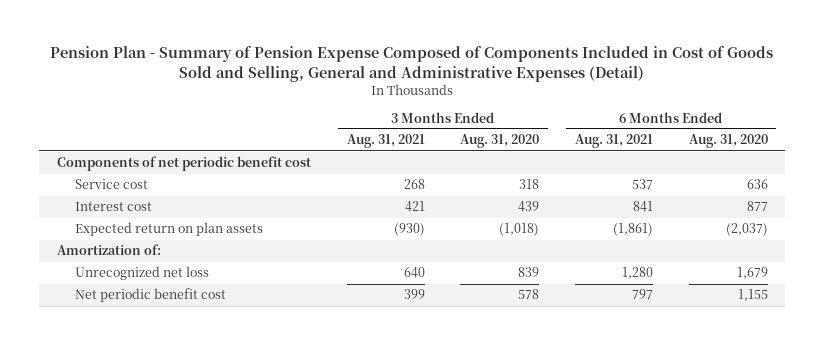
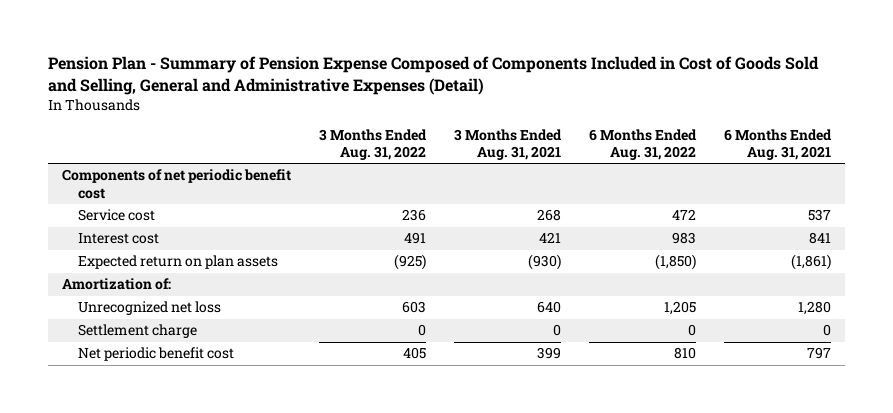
- | 3 Months Ended Aug. 31, 2021 | 3 Months Ended Aug. 31, 2020 | 6 Months Ended Aug. 31, 2021 | 6 Months Ended Aug. 31, 2020
+ | 3 Months Ended Aug. 31, 2022 | 3 Months Ended Aug. 31, 2021 | 6 Months Ended Aug. 31, 2022 | 6 Months Ended Aug. 31, 2021
+ Settlement charge | 0 | 0 | 0 | 0

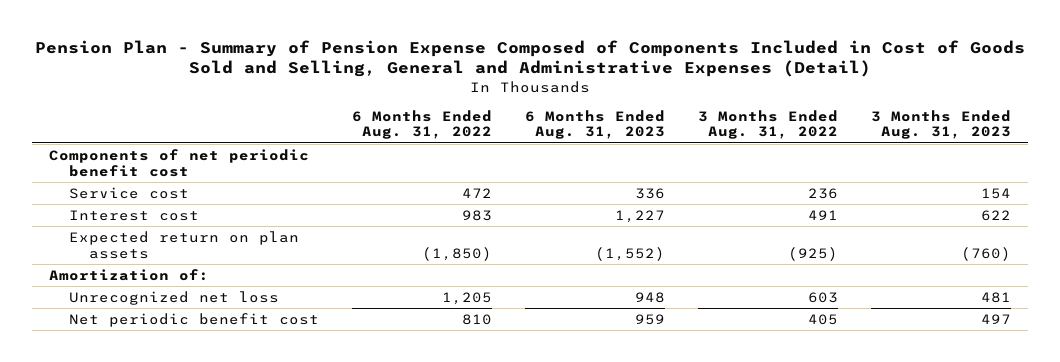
- | 3 Months Ended Aug. 31, 2022 | 3 Months Ended Aug. 31, 2021 | 6 Months Ended Aug. 31, 2022 | 6 Months Ended Aug. 31, 2021
+ | 6 Months Ended Aug. 31, 2022 | 6 Months Ended Aug. 31, 2023 | 3 Months Ended Aug. 31, 2022 | 3 Months Ended Aug. 31, 2023
- Settlement charge | 0 | 0 | 0 | 0

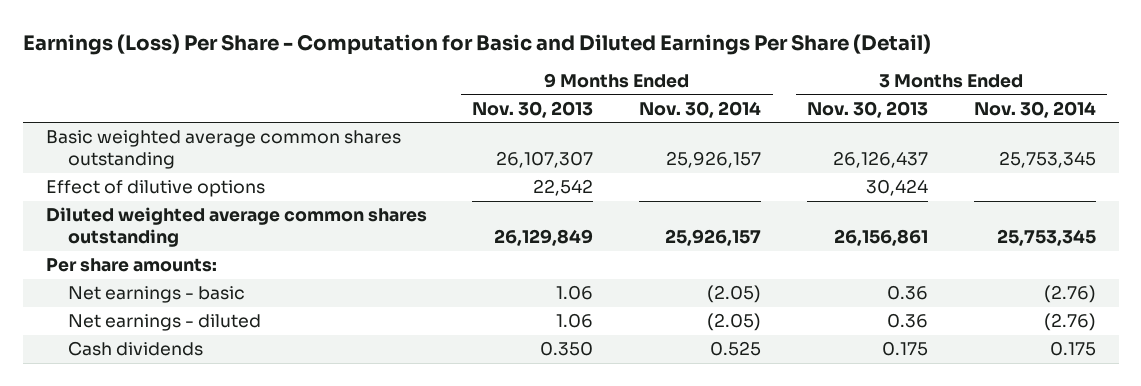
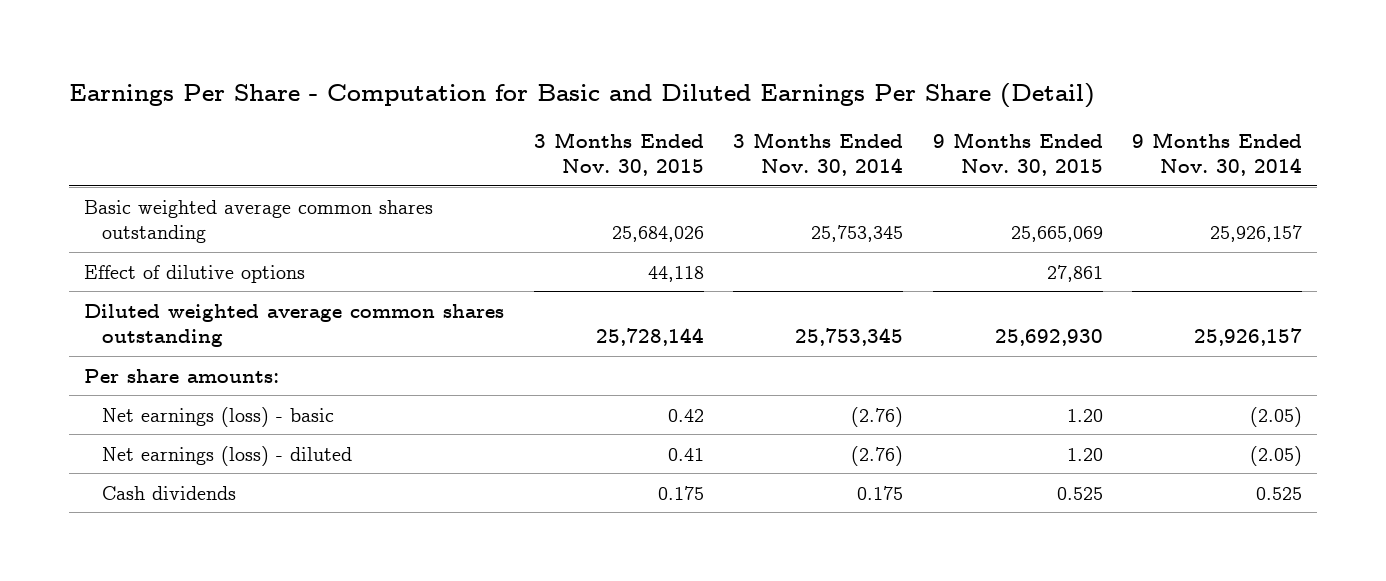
- Earnings (Loss) Per Share - Computation for Basic and Diluted Earnings Per Share (Detail)
+ Earnings Per Share - Computation for Basic and Diluted Earnings Per Share (Detail)
- | 9 Months Ended Nov. 30, 2013 | 9 Months Ended Nov. 30, 2014 | 3 Months Ended Nov. 30, 2013 | 3 Months Ended Nov. 30, 2014
+ | 3 Months Ended Nov. 30, 2015 | 3 Months Ended Nov. 30, 2014 | 9 Months Ended Nov. 30, 2015 | 9 Months Ended Nov. 30, 2014
- Net earnings - basic | 1.06 | (2.05) | 0.36 | (2.76)
- Net earnings - diluted | 1.06 | (2.05) | 0.36 | (2.76)
+ Net earnings (loss) - basic | 0.42 | (2.76) | 1.20 | (2.05)
+ Net earnings (loss) - diluted | 0.41 | (2.76) | 1.20 | (2.05)

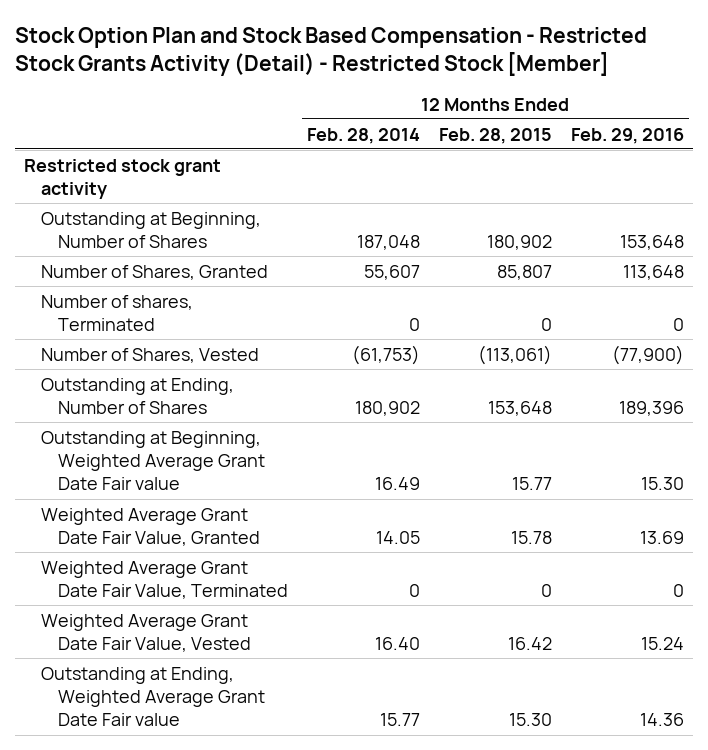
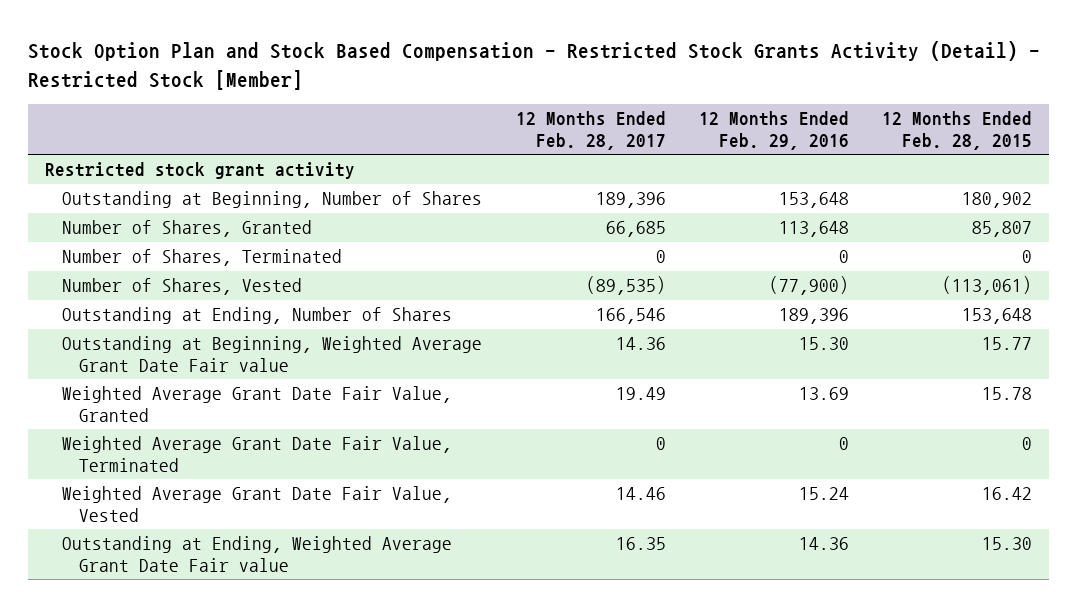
- | 12 Months Ended Feb. 28, 2014 | 12 Months Ended Feb. 28, 2015 | 12 Months Ended Feb. 29, 2016
+ | 12 Months Ended Feb. 28, 2017 | 12 Months Ended Feb. 29, 2016 | 12 Months Ended Feb. 28, 2015
- Number of shares, Terminated | 0 | 0 | 0
+ Number of Shares, Terminated | 0 | 0 | 0

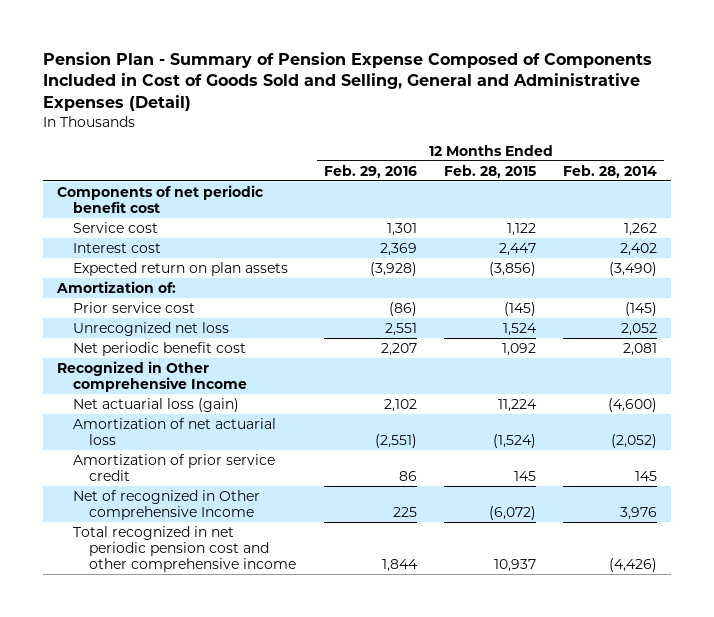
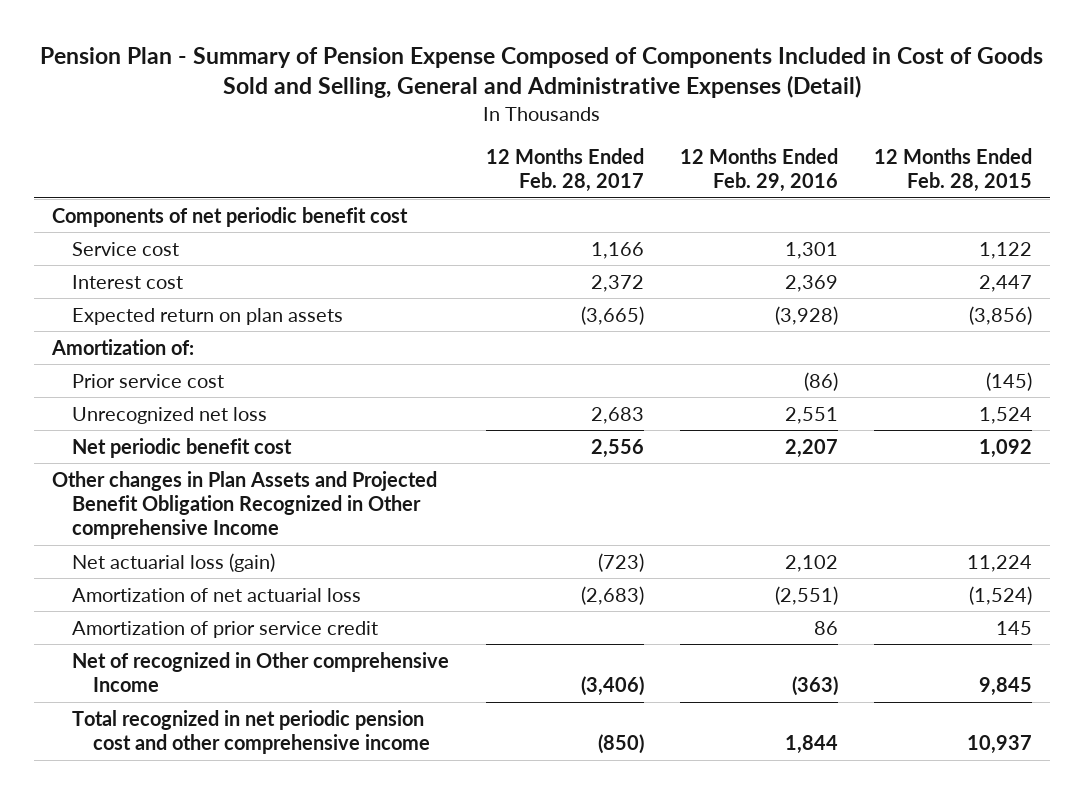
- | 12 Months Ended Feb. 29, 2016 | 12 Months Ended Feb. 28, 2015 | 12 Months Ended Feb. 28, 2014
+ | 12 Months Ended Feb. 28, 2017 | 12 Months Ended Feb. 29, 2016 | 12 Months Ended Feb. 28, 2015
- Recognized in Other comprehensive Income
+ Other changes in Plan Assets and Projected Benefit Obligation Recognized in Other comprehensive Income
- Net of recognized in Other comprehensive Income | 225 | (6,072) | 3,976
+ Net of recognized in Other comprehensive Income | (3,406) | (363) | 9,845

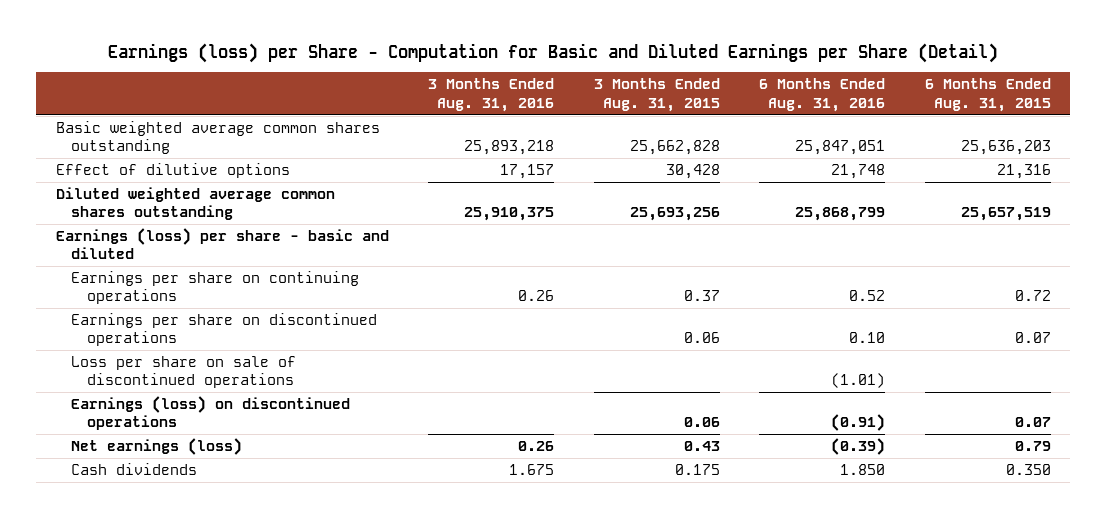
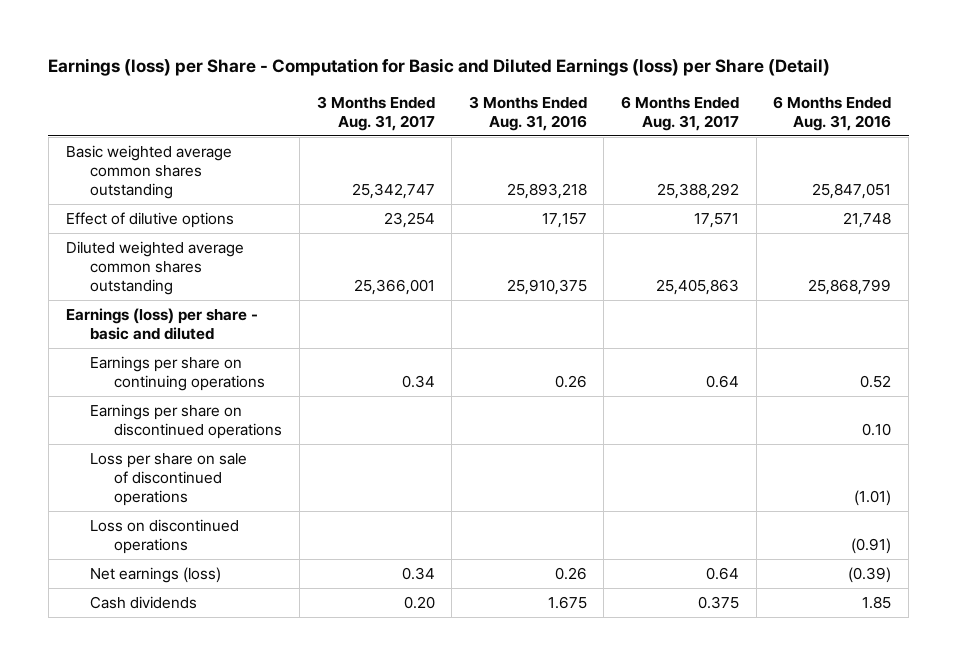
- Earnings (loss) per Share - Computation for Basic and Diluted Earnings per Share (Detail)
+ Earnings (loss) per Share - Computation for Basic and Diluted Earnings (loss) per Share (Detail)
- | 3 Months Ended Aug. 31, 2016 | 3 Months Ended Aug. 31, 2015 | 6 Months Ended Aug. 31, 2016 | 6 Months Ended Aug. 31, 2015
+ | 3 Months Ended Aug. 31, 2017 | 3 Months Ended Aug. 31, 2016 | 6 Months Ended Aug. 31, 2017 | 6 Months Ended Aug. 31, 2016
- Earnings (loss) on discontinued operations | | 0.06 | (0.91) | 0.07
+ Loss on discontinued operations | | | | (0.91)
- Cash dividends | 1.675 | 0.175 | 1.850 | 0.350
+ Cash dividends | 0.20 | 1.675 | 0.375 | 1.85

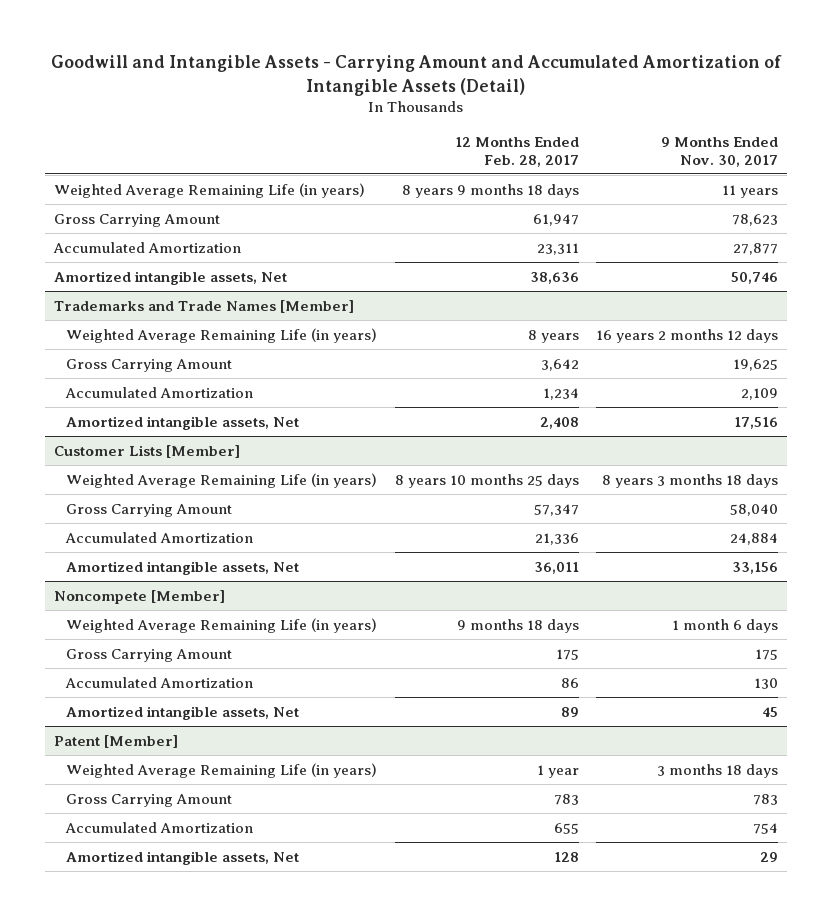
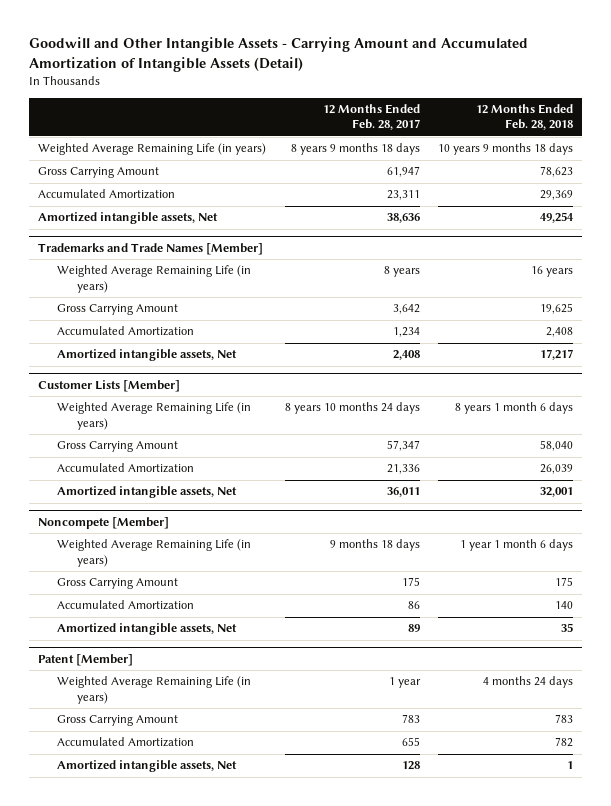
- Goodwill and Intangible Assets - Carrying Amount and Accumulated Amortization of Intangible Assets (Detail)
+ Goodwill and Other Intangible Assets - Carrying Amount and Accumulated Amortization of Intangible Assets (Detail)
- | 12 Months Ended Feb. 28, 2017 | 9 Months Ended Nov. 30, 2017
+ | 12 Months Ended Feb. 28, 2017 | 12 Months Ended Feb. 28, 2018
@ Customer Lists [Member]
- Weighted Average Remaining Life (in years) | 8 years 10 months 25 days | 8 years 3 months 18 days
+ Weighted Average Remaining Life (in years) | 8 years 10 months 24 days | 8 years 1 month 6 days

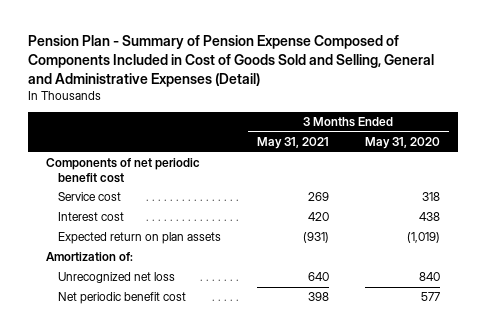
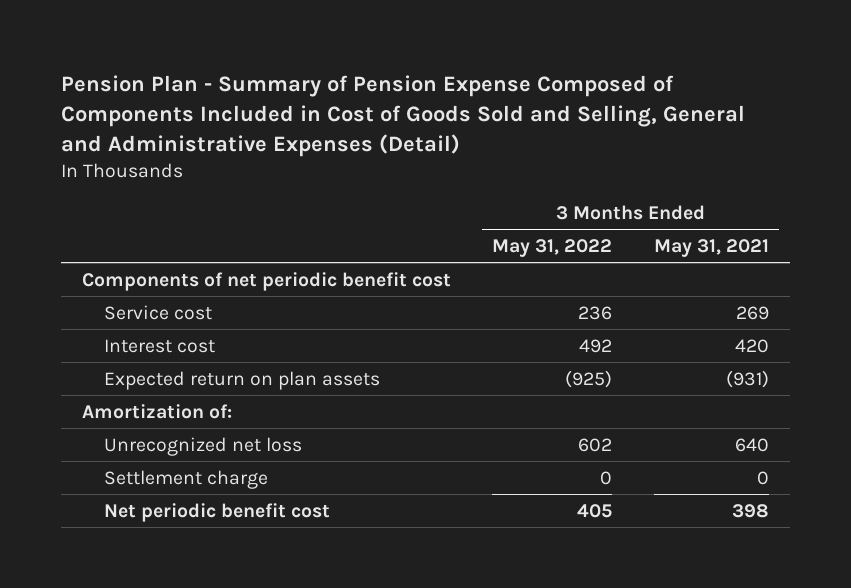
- | 3 Months Ended May 31, 2021 | 3 Months Ended May 31, 2020
+ | 3 Months Ended May 31, 2022 | 3 Months Ended May 31, 2021
+ Settlement charge | 0 | 0

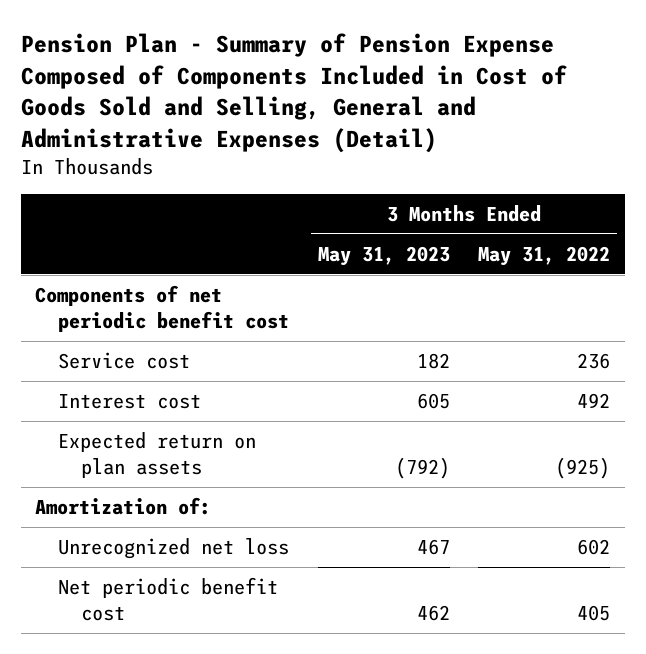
- | 3 Months Ended May 31, 2022 | 3 Months Ended May 31, 2021
+ | 3 Months Ended May 31, 2023 | 3 Months Ended May 31, 2022
- Settlement charge | 0 | 0

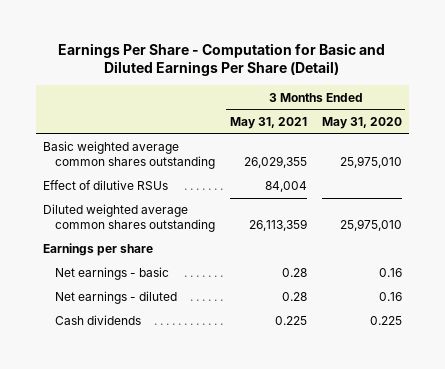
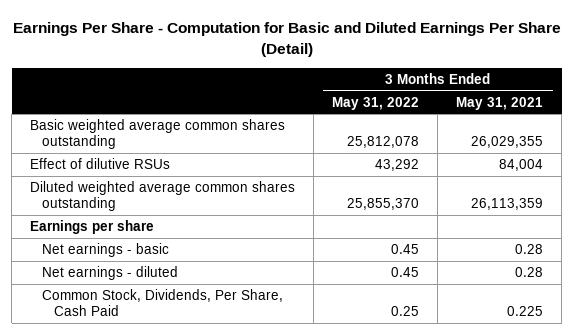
- | 3 Months Ended May 31, 2021 | 3 Months Ended May 31, 2020
+ | 3 Months Ended May 31, 2022 | 3 Months Ended May 31, 2021
- Cash dividends | 0.225 | 0.225
+ Common Stock, Dividends, Per Share, Cash Paid | 0.25 | 0.225

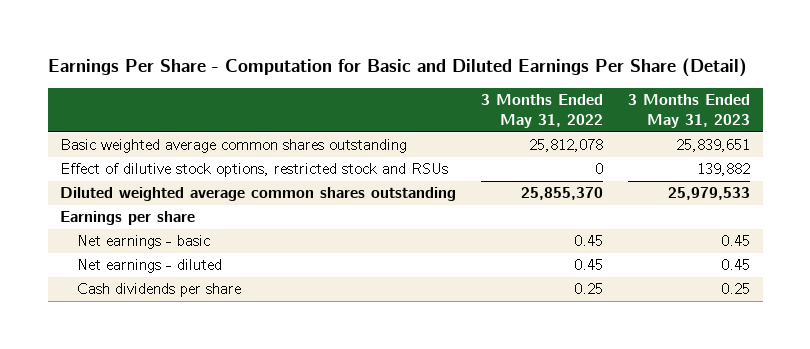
- | 3 Months Ended May 31, 2022 | 3 Months Ended May 31, 2021
+ | 3 Months Ended May 31, 2022 | 3 Months Ended May 31, 2023
- Effect of dilutive RSUs | 43,292 | 84,004
+ Effect of dilutive stock options, restricted stock and RSUs | 0 | 139,882
- Common Stock, Dividends, Per Share, Cash Paid | 0.25 | 0.225
+ Cash dividends per share | 0.25 | 0.25

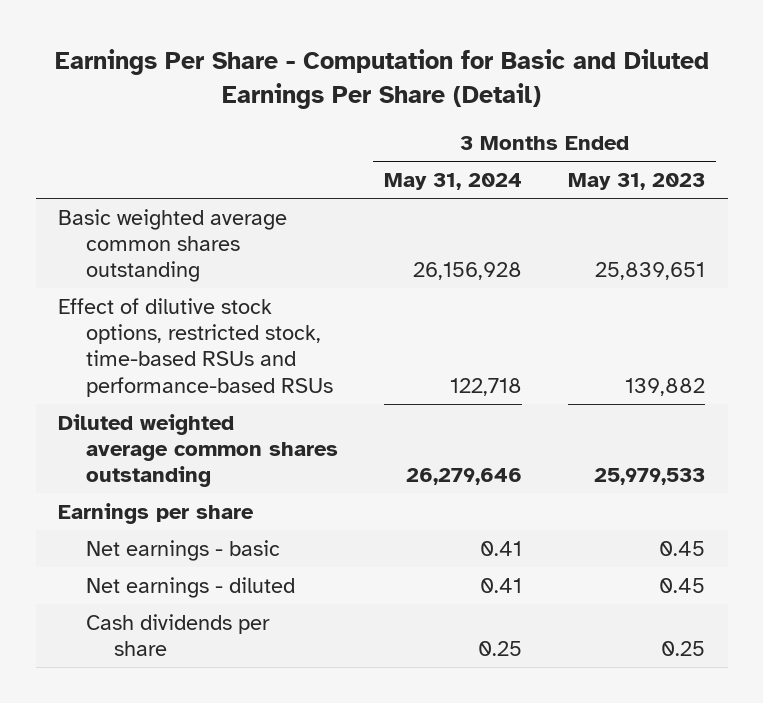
- | 3 Months Ended May 31, 2022 | 3 Months Ended May 31, 2023
+ | 3 Months Ended May 31, 2024 | 3 Months Ended May 31, 2023
- Effect of dilutive stock options, restricted stock and RSUs | 0 | 139,882
+ Effect of dilutive stock options, restricted stock, time-based RSUs and performance-based RSUs | 122,718 | 139,882

